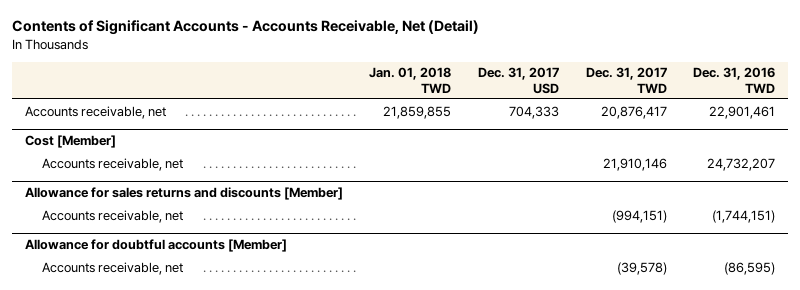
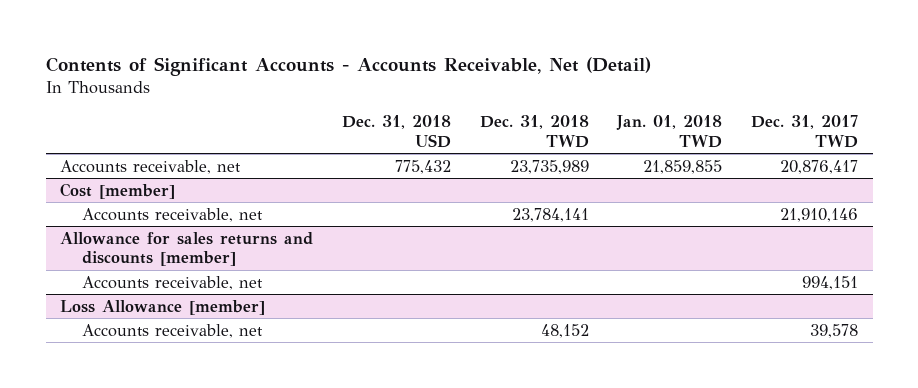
- | Jan. 01, 2018 TWD | Dec. 31, 2017 USD | Dec. 31, 2017 TWD | Dec. 31, 2016 TWD
+ | Dec. 31, 2018 USD | Dec. 31, 2018 TWD | Jan. 01, 2018 TWD | Dec. 31, 2017 TWD
- Cost [Member]
+ Cost [member]
- Allowance for sales returns and discounts [Member]
- Accounts receivable, net | | | (994,151) | (1,744,151)
- Allowance for doubtful accounts [Member]
- Accounts receivable, net | | | (39,578) | (86,595)
+ Allowance for sales returns and discounts [member]
+ Accounts receivable, net | | | | 994,151
+ Loss Allowance [member]
+ Accounts receivable, net | | 48,152 | | 39,578

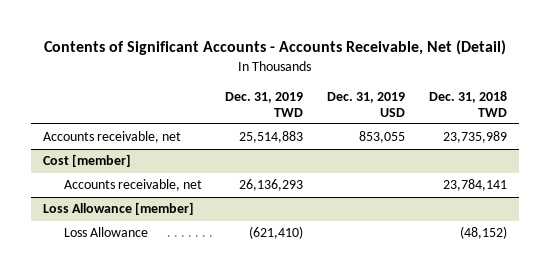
- | Dec. 31, 2018 USD | Dec. 31, 2018 TWD | Jan. 01, 2018 TWD | Dec. 31, 2017 TWD
+ | Dec. 31, 2019 TWD | Dec. 31, 2019 USD | Dec. 31, 2018 TWD
- Allowance for sales returns and discounts [member]
- Accounts receivable, net | | | | 994,151
@ Loss Allowance [member]
- Accounts receivable, net | | 48,152 | | 39,578
+ Loss Allowance | (621,410) | | (48,152)

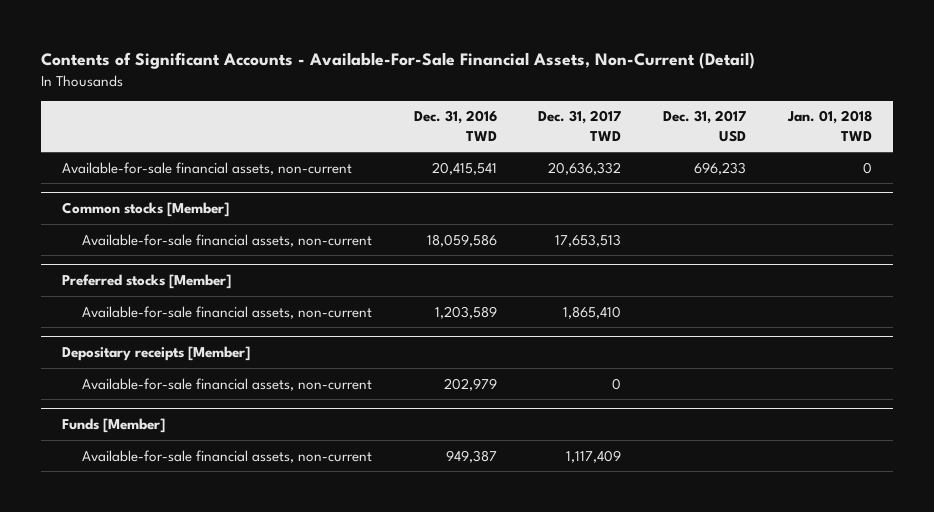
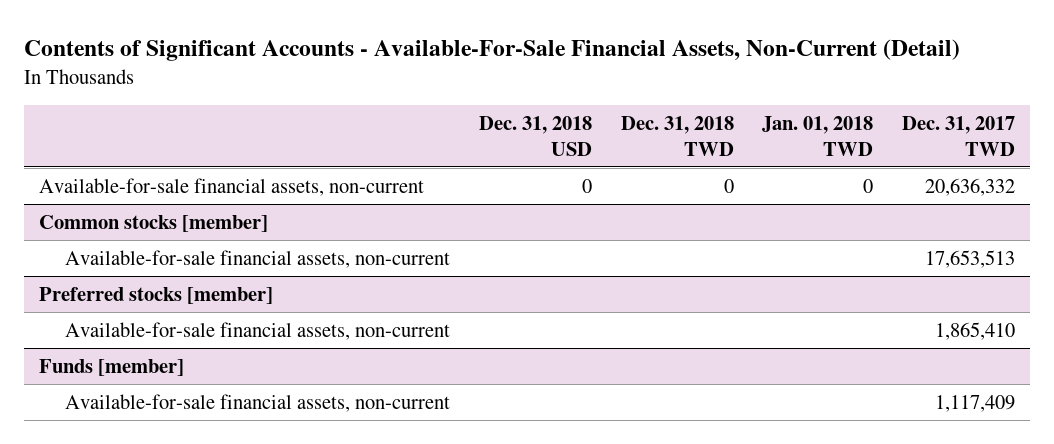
- | Dec. 31, 2016 TWD | Dec. 31, 2017 TWD | Dec. 31, 2017 USD | Jan. 01, 2018 TWD
+ | Dec. 31, 2018 USD | Dec. 31, 2018 TWD | Jan. 01, 2018 TWD | Dec. 31, 2017 TWD
- Common stocks [Member]
+ Common stocks [member]
- Preferred stocks [Member]
+ Preferred stocks [member]
- Depositary receipts [Member]
- Available-for-sale financial assets, non-current | 202,979 | 0 | |
- Funds [Member]
+ Funds [member]

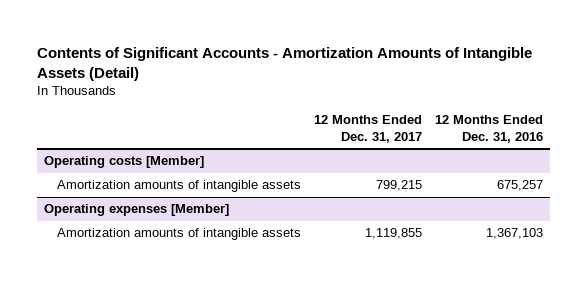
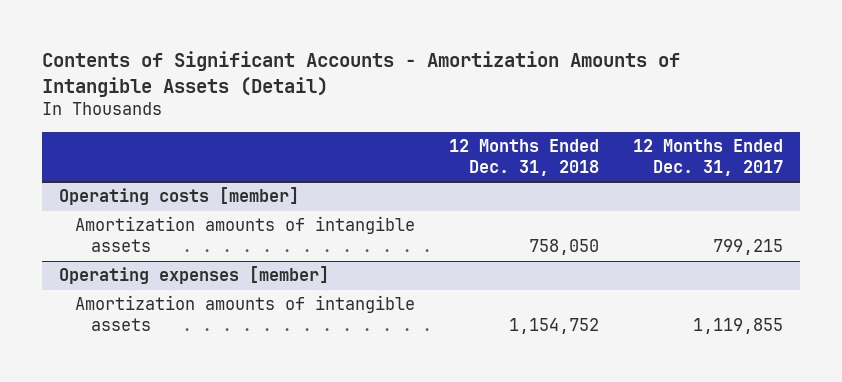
- | 12 Months Ended Dec. 31, 2017 | 12 Months Ended Dec. 31, 2016
+ | 12 Months Ended Dec. 31, 2018 | 12 Months Ended Dec. 31, 2017
- Operating costs [Member]
+ Operating costs [member]
- Operating expenses [Member]
+ Operating expenses [member]

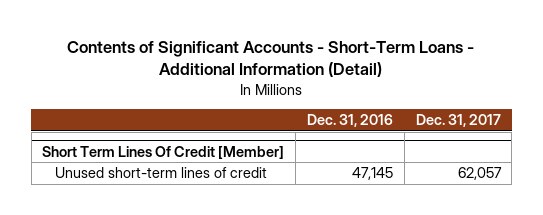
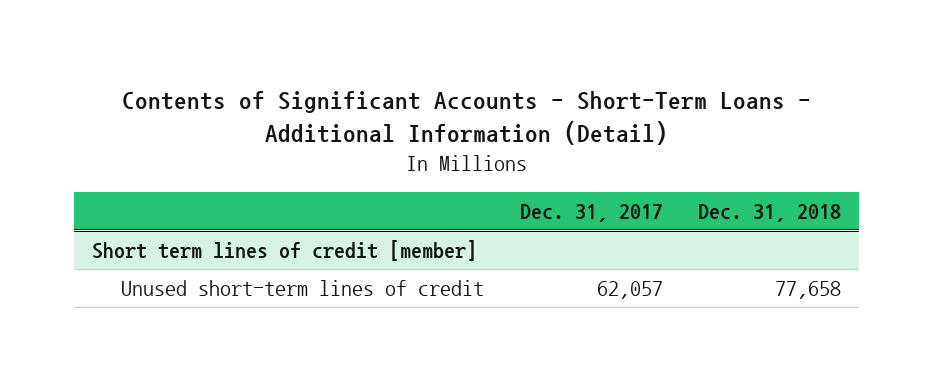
- | Dec. 31, 2016 | Dec. 31, 2017
+ | Dec. 31, 2017 | Dec. 31, 2018
- Short Term Lines Of Credit [Member]
+ Short term lines of credit [member]

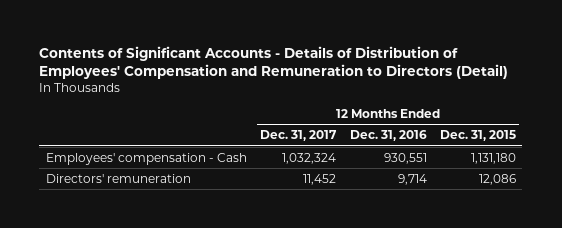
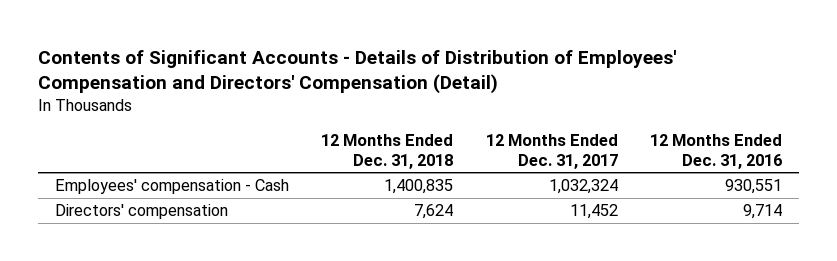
- Contents of Significant Accounts - Details of Distribution of Employees' Compensation and Remuneration to Directors (Detail)
+ Contents of Significant Accounts - Details of Distribution of Employees' Compensation and Directors' Compensation (Detail)
- | 12 Months Ended Dec. 31, 2017 | 12 Months Ended Dec. 31, 2016 | 12 Months Ended Dec. 31, 2015
+ | 12 Months Ended Dec. 31, 2018 | 12 Months Ended Dec. 31, 2017 | 12 Months Ended Dec. 31, 2016
- Directors' remuneration | 11,452 | 9,714 | 12,086
+ Directors' compensation | 7,624 | 11,452 | 9,714

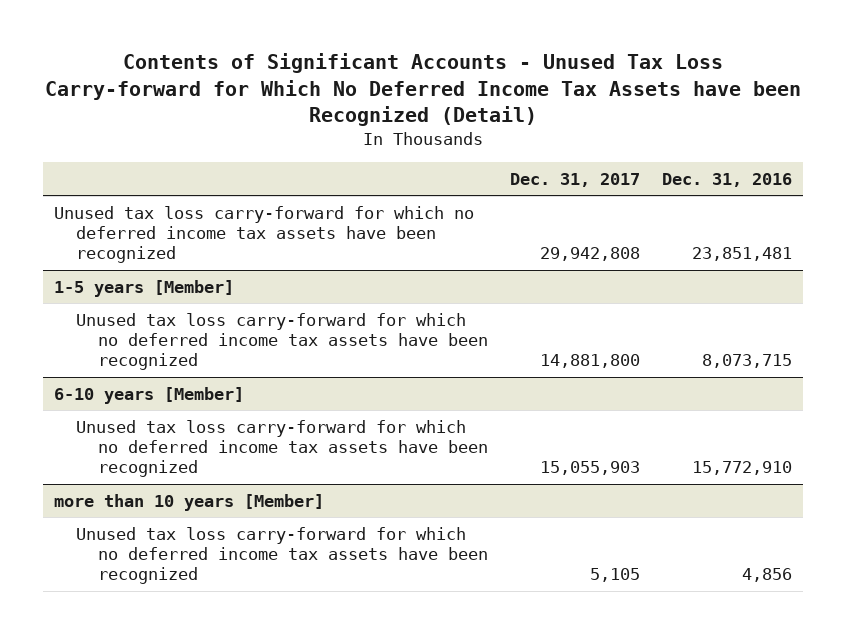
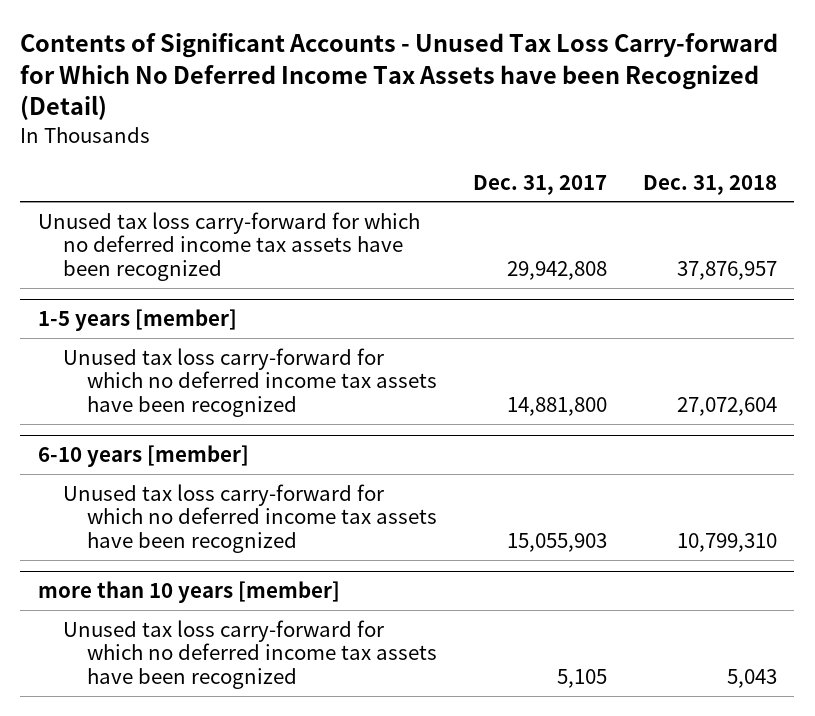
- | Dec. 31, 2017 | Dec. 31, 2016
+ | Dec. 31, 2017 | Dec. 31, 2018
- 1-5 years [Member]
+ 1-5 years [member]
- 6-10 years [Member]
+ 6-10 years [member]
- more than 10 years [Member]
+ more than 10 years [member]

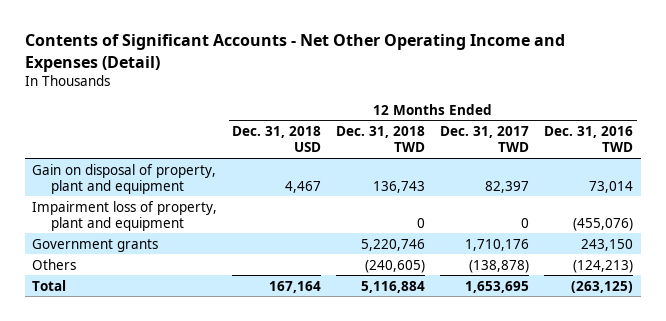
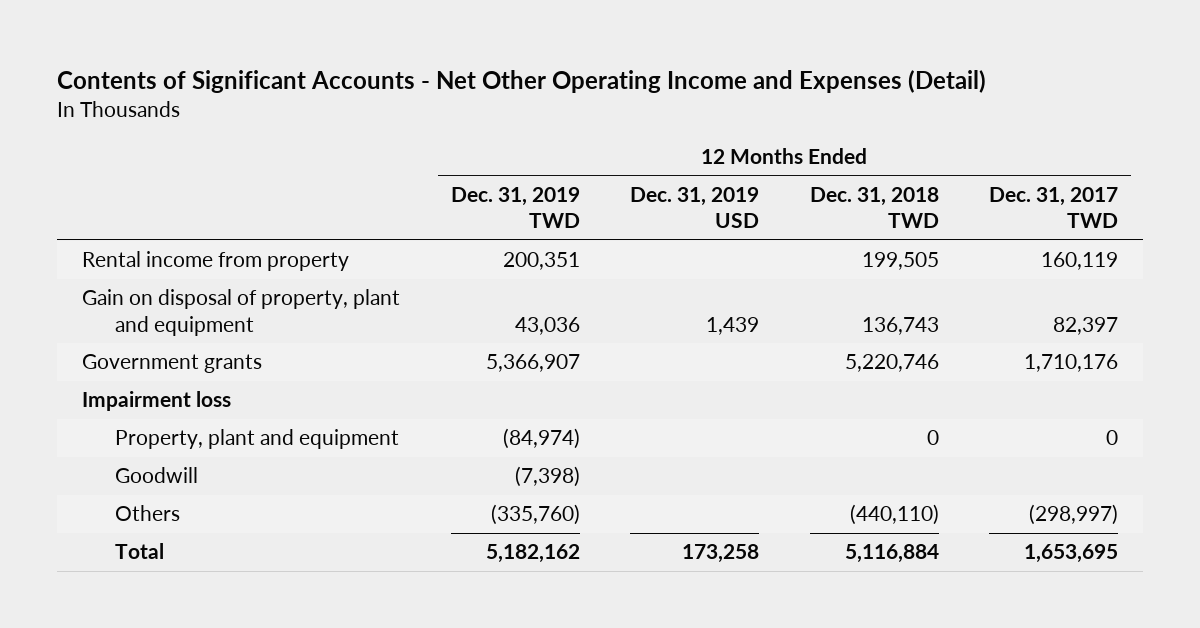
- | 12 Months Ended Dec. 31, 2018 USD | 12 Months Ended Dec. 31, 2018 TWD | 12 Months Ended Dec. 31, 2017 TWD | 12 Months Ended Dec. 31, 2016 TWD
+ | 12 Months Ended Dec. 31, 2019 TWD | 12 Months Ended Dec. 31, 2019 USD | 12 Months Ended Dec. 31, 2018 TWD | 12 Months Ended Dec. 31, 2017 TWD
+ Rental income from property | 200,351 | | 199,505 | 160,119
- Impairment loss of property, plant and equipment | | 0 | 0 | (455,076)
- Others | | (240,605) | (138,878) | (124,213)
+ Impairment loss
+ Property, plant and equipment | (84,974) | | 0 | 0
+ Goodwill | (7,398) | | |
+ Others | (335,760) | | (440,110) | (298,997)

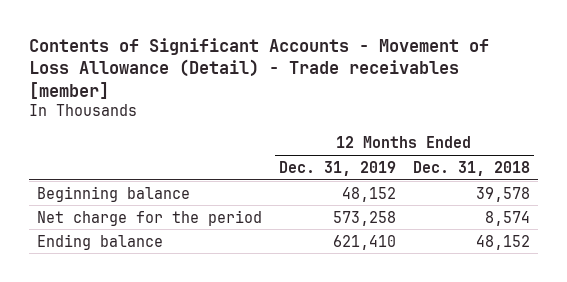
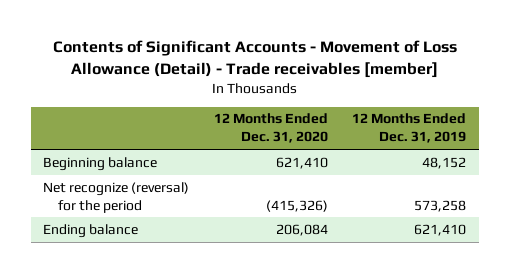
- | 12 Months Ended Dec. 31, 2019 | 12 Months Ended Dec. 31, 2018
+ | 12 Months Ended Dec. 31, 2020 | 12 Months Ended Dec. 31, 2019
- Net charge for the period | 573,258 | 8,574
+ Net recognize (reversal) for the period | (415,326) | 573,258

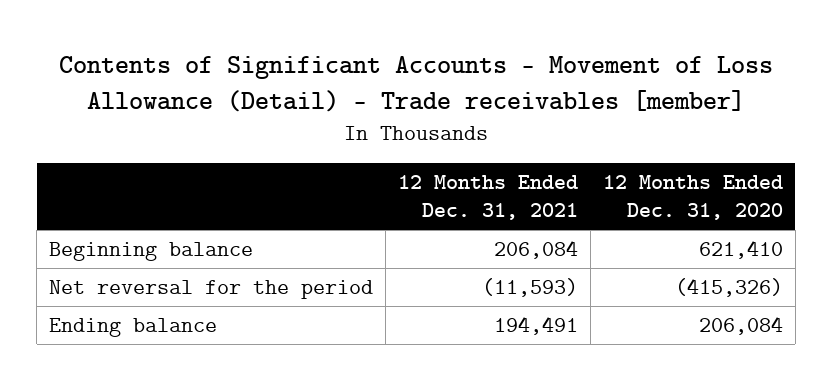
- | 12 Months Ended Dec. 31, 2020 | 12 Months Ended Dec. 31, 2019
+ | 12 Months Ended Dec. 31, 2021 | 12 Months Ended Dec. 31, 2020
- Net recognize (reversal) for the period | (415,326) | 573,258
+ Net reversal for the period | (11,593) | (415,326)

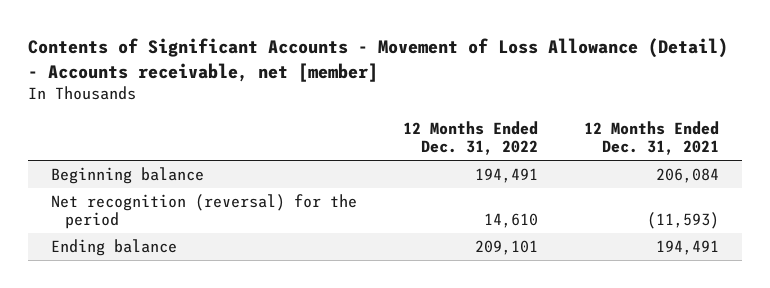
- Contents of Significant Accounts - Movement of Loss Allowance (Detail) - Trade receivables [member]
+ Contents of Significant Accounts - Movement of Loss Allowance (Detail) - Accounts receivable, net [member]
- | 12 Months Ended Dec. 31, 2021 | 12 Months Ended Dec. 31, 2020
+ | 12 Months Ended Dec. 31, 2022 | 12 Months Ended Dec. 31, 2021
- Net reversal for the period | (11,593) | (415,326)
+ Net recognition (reversal) for the period | 14,610 | (11,593)

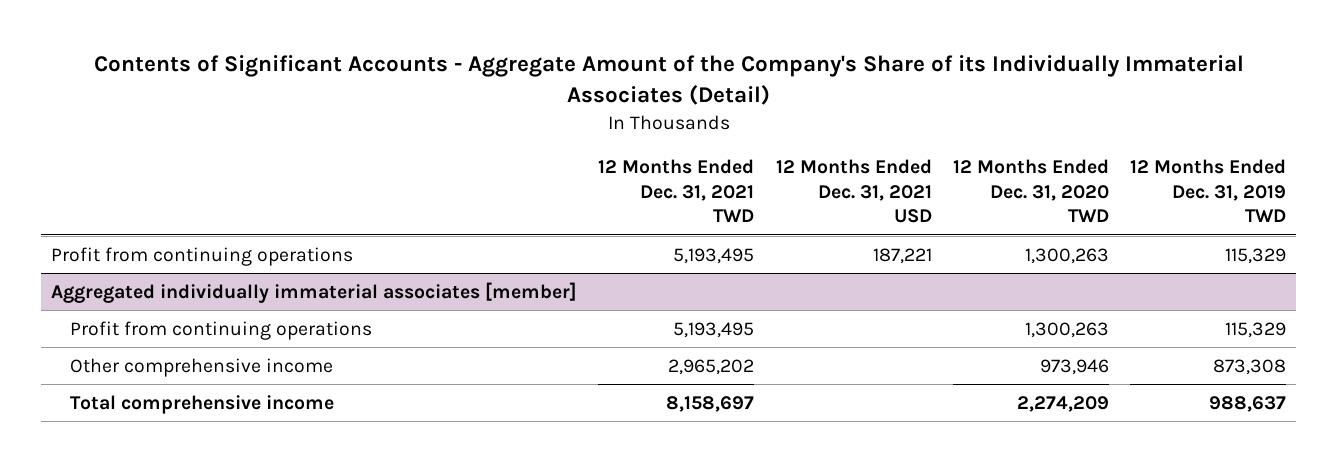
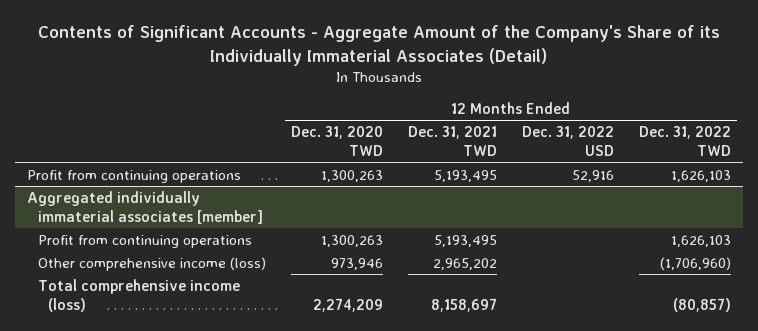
- | 12 Months Ended Dec. 31, 2021 TWD | 12 Months Ended Dec. 31, 2021 USD | 12 Months Ended Dec. 31, 2020 TWD | 12 Months Ended Dec. 31, 2019 TWD
+ | 12 Months Ended Dec. 31, 2020 TWD | 12 Months Ended Dec. 31, 2021 TWD | 12 Months Ended Dec. 31, 2022 USD | 12 Months Ended Dec. 31, 2022 TWD
@ Aggregated individually immaterial associates [member]
- Other comprehensive income | 2,965,202 | | 973,946 | 873,308
- Total comprehensive income | 8,158,697 | | 2,274,209 | 988,637
+ Other comprehensive income (loss) | 973,946 | 2,965,202 | | (1,706,960)
+ Total comprehensive income (loss) | 2,274,209 | 8,158,697 | | (80,857)

